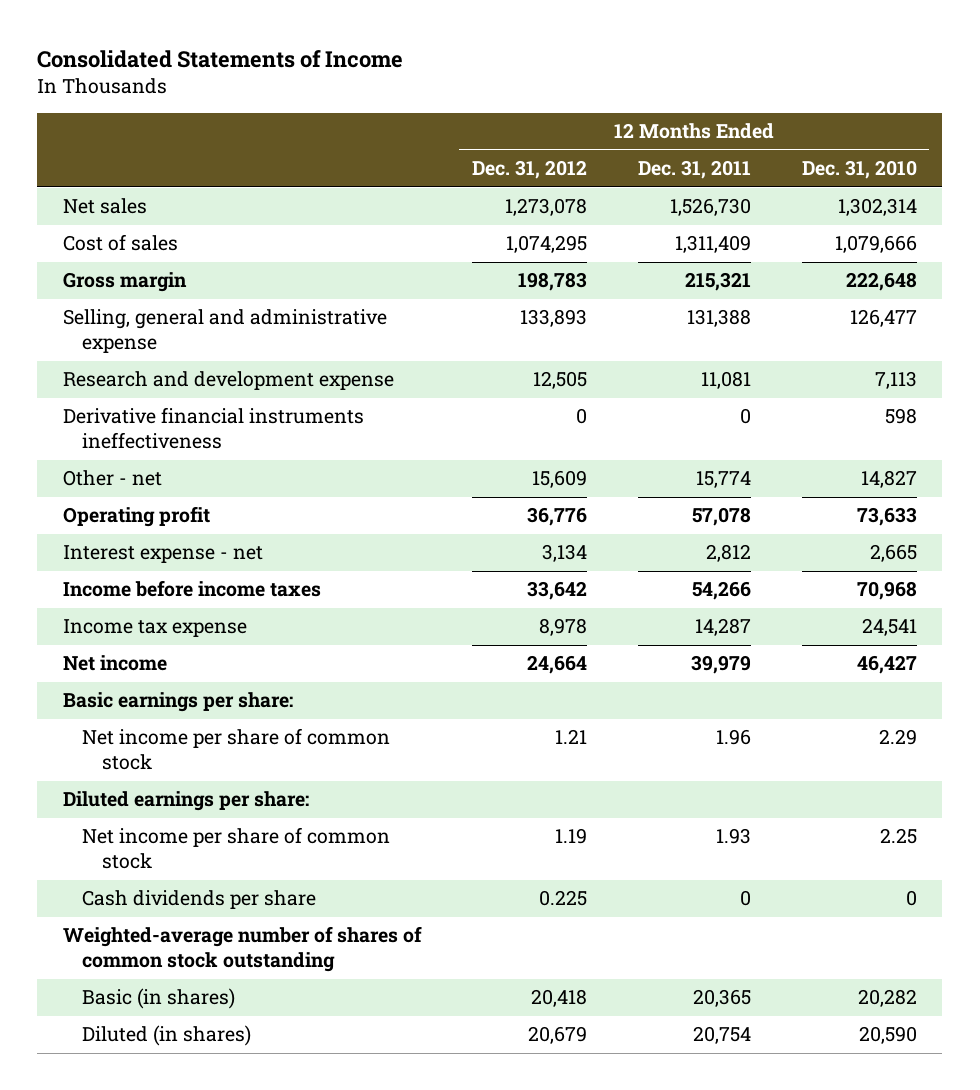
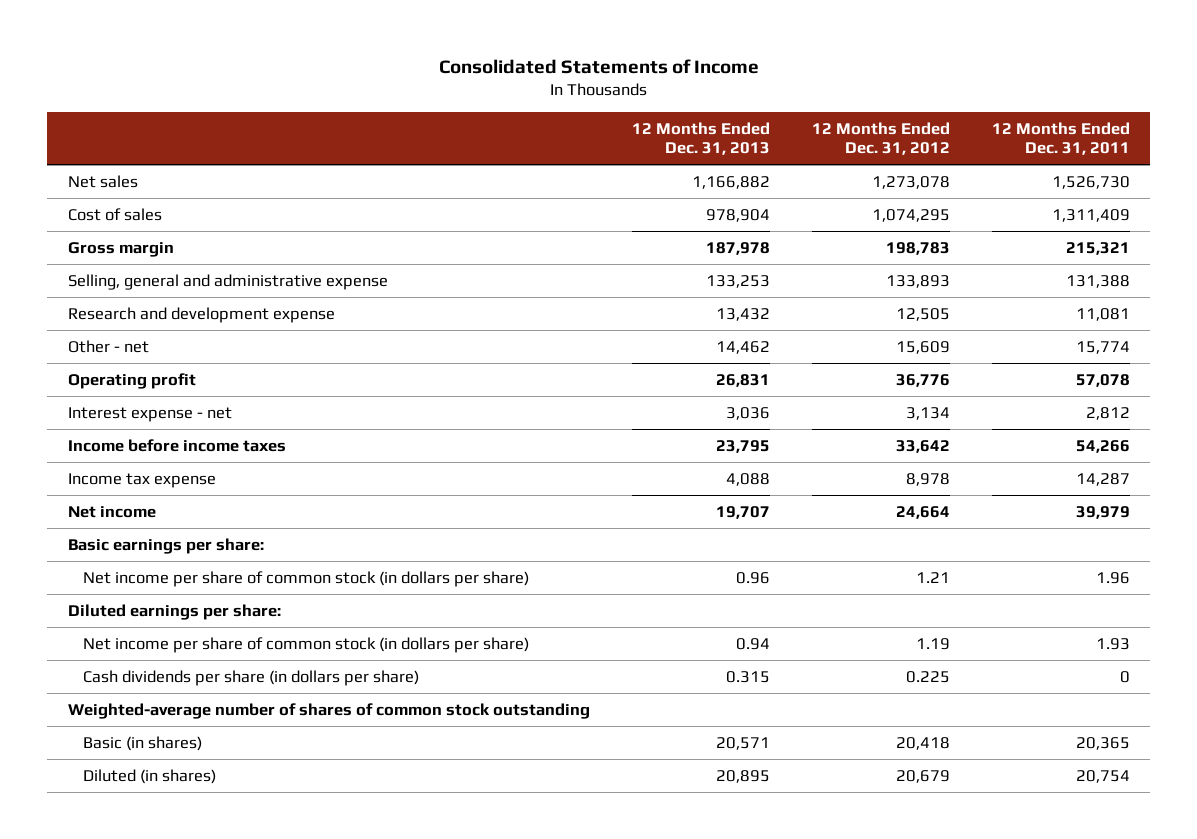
- | 12 Months Ended Dec. 31, 2012 | 12 Months Ended Dec. 31, 2011 | 12 Months Ended Dec. 31, 2010
+ | 12 Months Ended Dec. 31, 2013 | 12 Months Ended Dec. 31, 2012 | 12 Months Ended Dec. 31, 2011
- Derivative financial instruments ineffectiveness | 0 | 0 | 598
- Net income per share of common stock | 1.21 | 1.96 | 2.29
+ Net income per share of common stock (in dollars per share) | 0.96 | 1.21 | 1.96
- Net income per share of common stock | 1.19 | 1.93 | 2.25
- Cash dividends per share | 0.225 | 0 | 0
+ Net income per share of common stock (in dollars per share) | 0.94 | 1.19 | 1.93
+ Cash dividends per share (in dollars per share) | 0.315 | 0.225 | 0

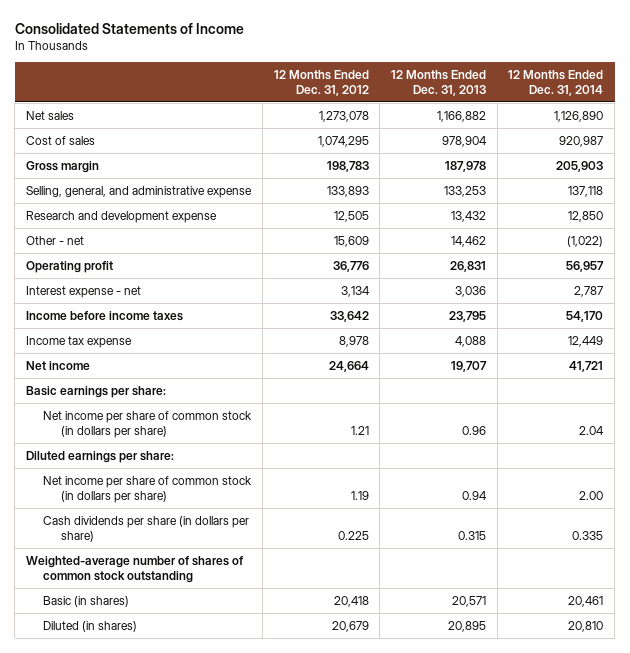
- | 12 Months Ended Dec. 31, 2013 | 12 Months Ended Dec. 31, 2012 | 12 Months Ended Dec. 31, 2011
+ | 12 Months Ended Dec. 31, 2012 | 12 Months Ended Dec. 31, 2013 | 12 Months Ended Dec. 31, 2014
- Selling, general and administrative expense | 133,253 | 133,893 | 131,388
+ Selling, general, and administrative expense | 133,893 | 133,253 | 137,118

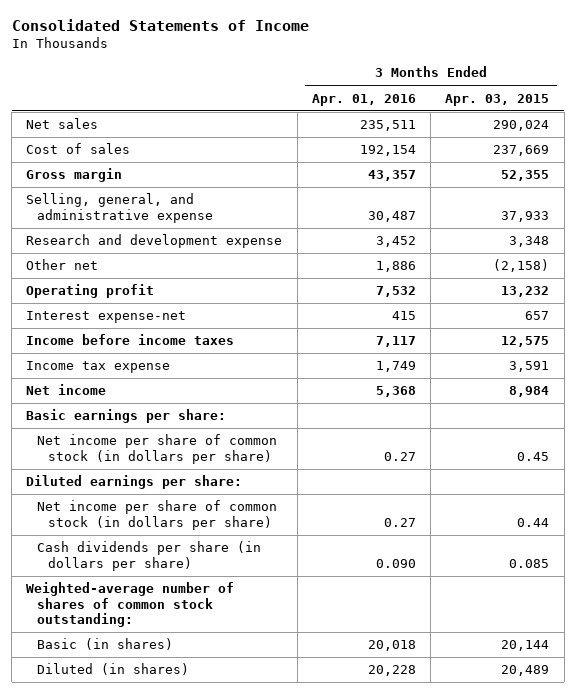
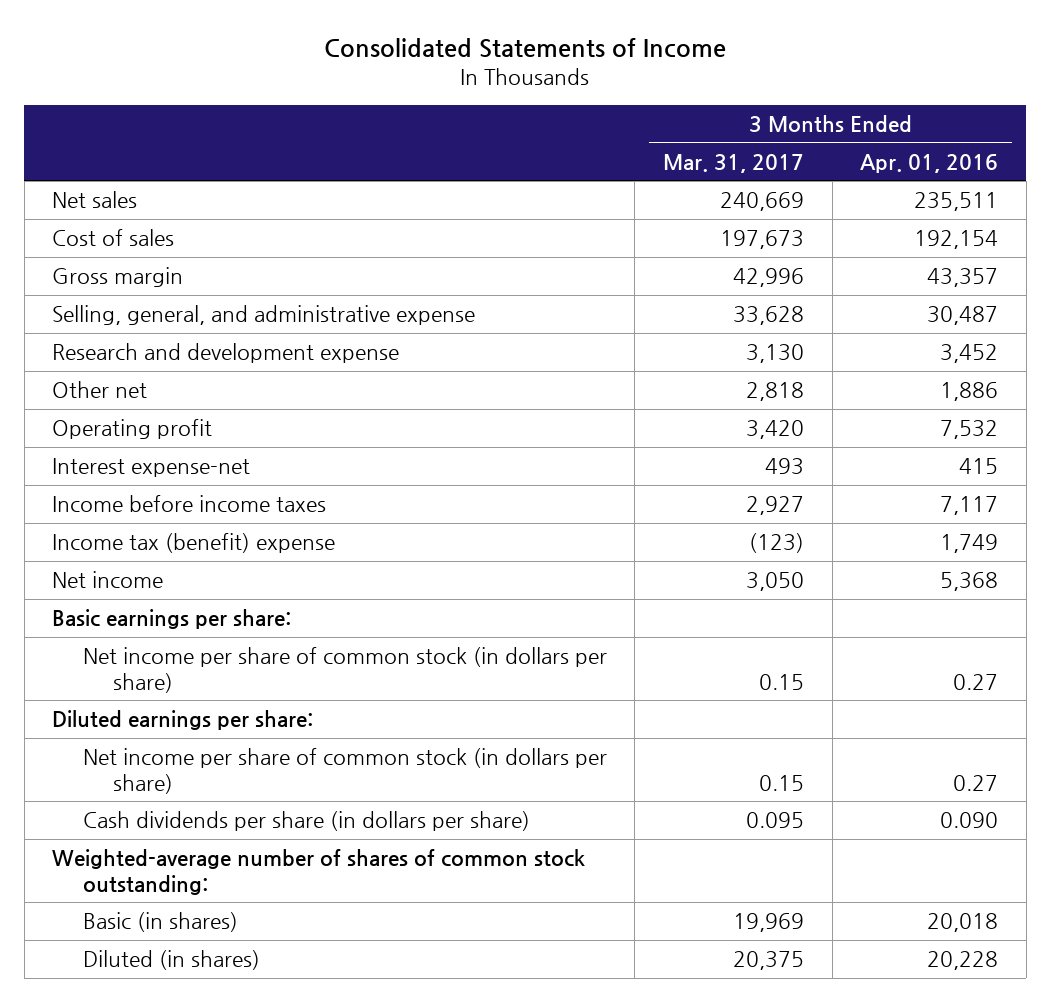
- | 3 Months Ended Apr. 01, 2016 | 3 Months Ended Apr. 03, 2015
+ | 3 Months Ended Mar. 31, 2017 | 3 Months Ended Apr. 01, 2016
- Income tax expense | 1,749 | 3,591
+ Income tax (benefit) expense | (123) | 1,749

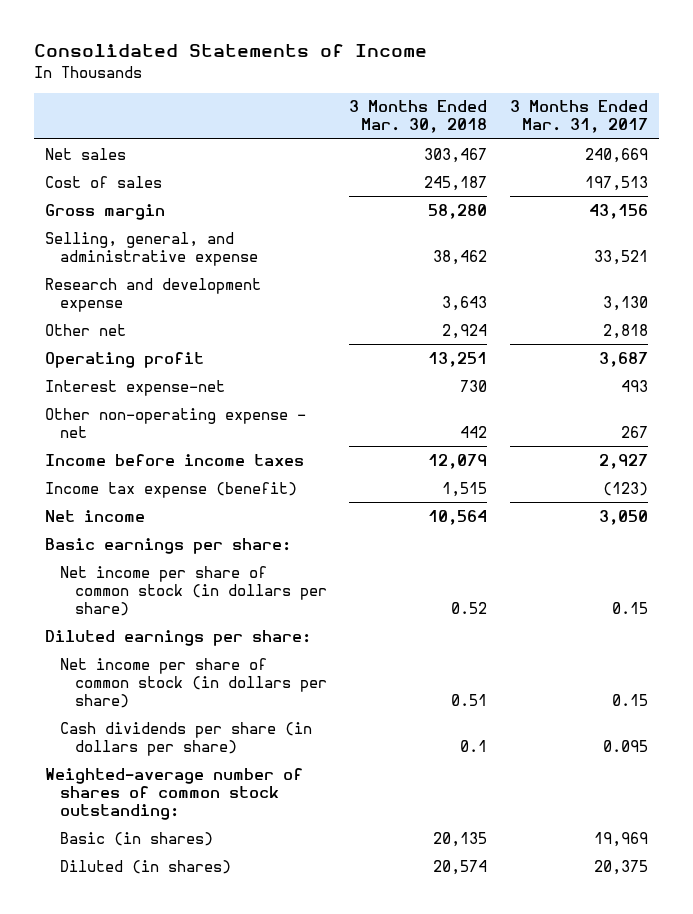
- | 3 Months Ended Mar. 31, 2017 | 3 Months Ended Apr. 01, 2016
+ | 3 Months Ended Mar. 30, 2018 | 3 Months Ended Mar. 31, 2017
- Cost of sales | 197,673 | 192,154
- Gross margin | 42,996 | 43,357
- Selling, general, and administrative expense | 33,628 | 30,487
+ Cost of sales | 245,187 | 197,513
+ Gross margin | 58,280 | 43,156
+ Selling, general, and administrative expense | 38,462 | 33,521
- Operating profit | 3,420 | 7,532
+ Operating profit | 13,251 | 3,687
+ Other non-operating expense - net | 442 | 267
- Income tax (benefit) expense | (123) | 1,749
+ Income tax expense (benefit) | 1,515 | (123)

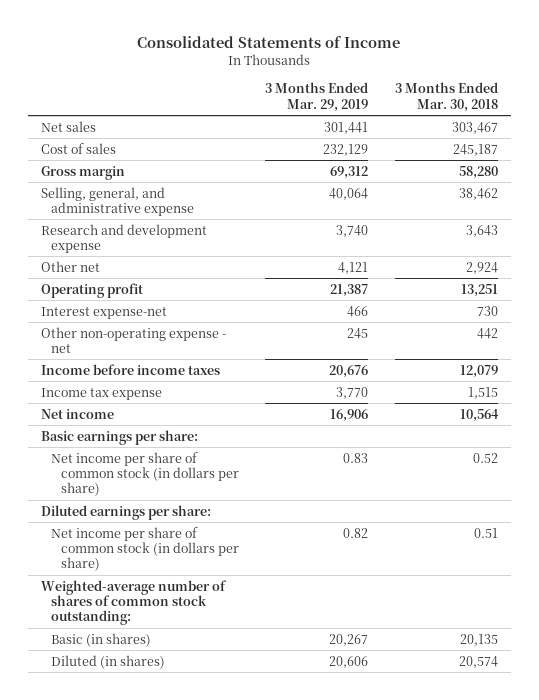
- | 3 Months Ended Mar. 30, 2018 | 3 Months Ended Mar. 31, 2017
+ | 3 Months Ended Mar. 29, 2019 | 3 Months Ended Mar. 30, 2018
- Income tax expense (benefit) | 1,515 | (123)
+ Income tax expense | 3,770 | 1,515
- Cash dividends per share (in dollars per share) | 0.1 | 0.095

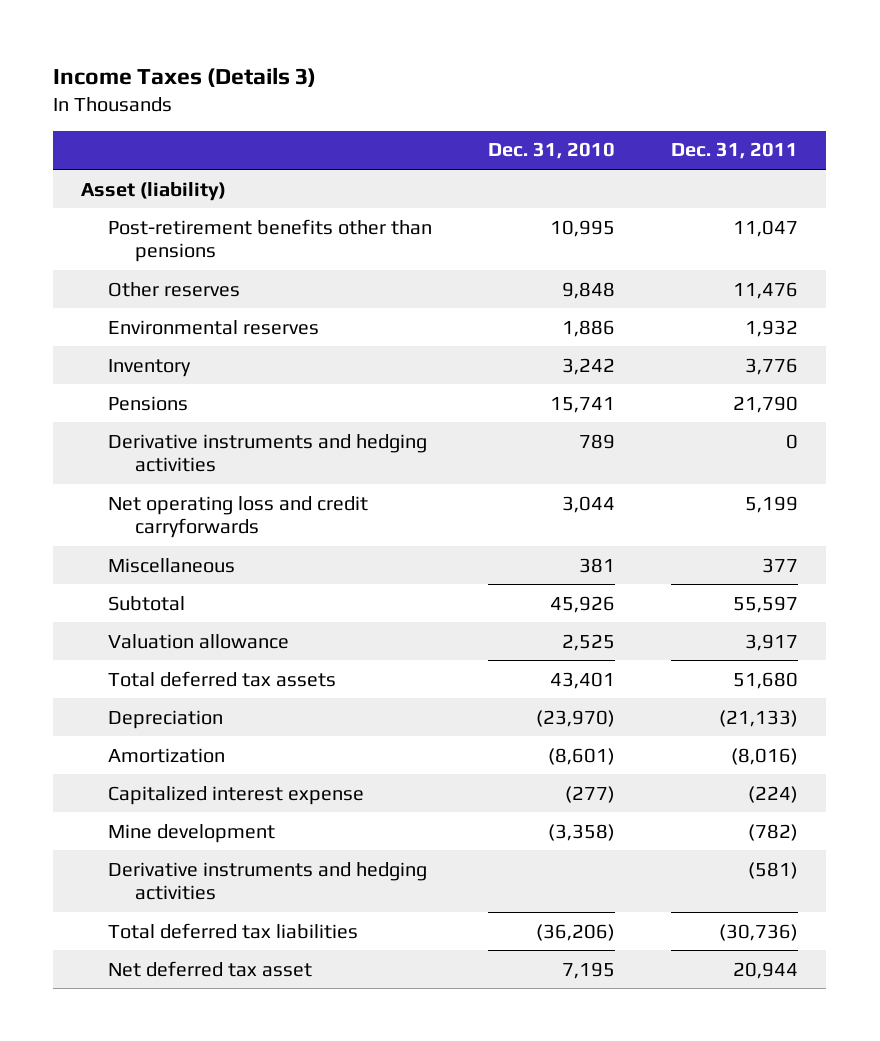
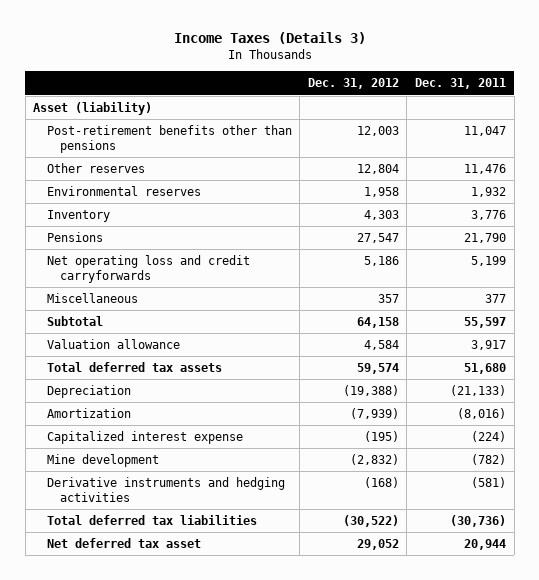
- | Dec. 31, 2010 | Dec. 31, 2011
+ | Dec. 31, 2012 | Dec. 31, 2011
- Derivative instruments and hedging activities | 789 | 0

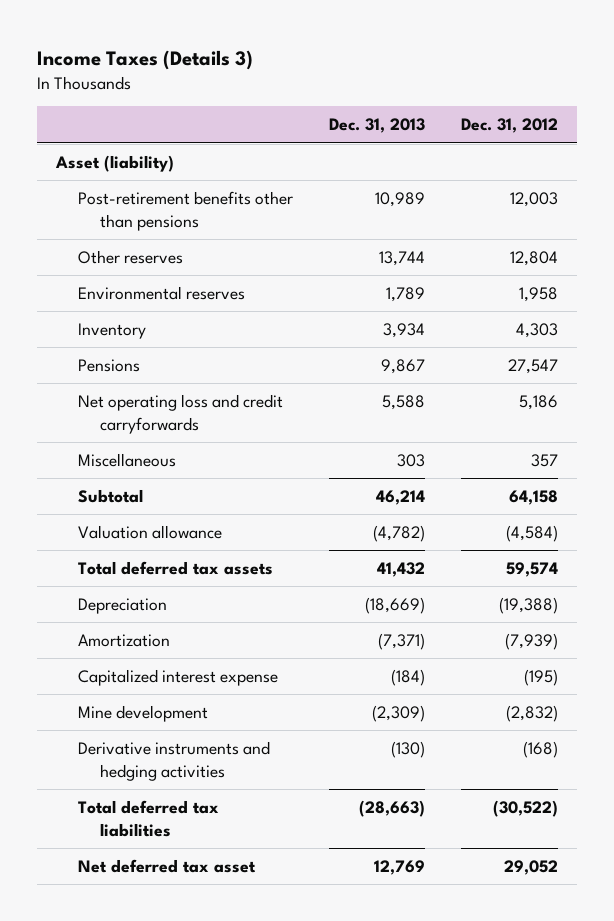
- | Dec. 31, 2012 | Dec. 31, 2011
+ | Dec. 31, 2013 | Dec. 31, 2012
- Valuation allowance | 4,584 | 3,917
+ Valuation allowance | (4,782) | (4,584)

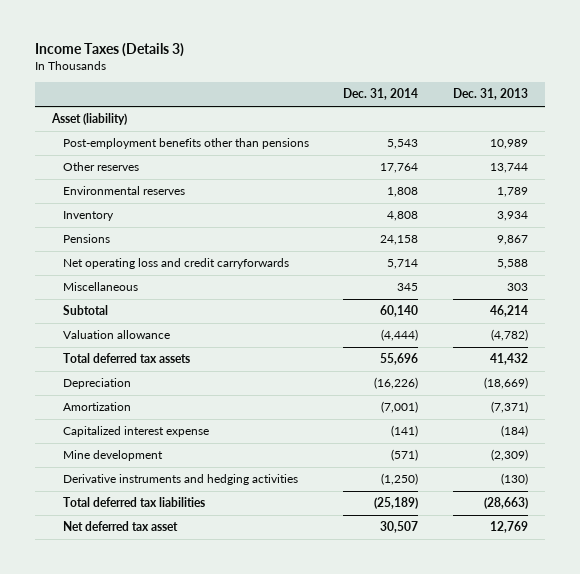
- | Dec. 31, 2013 | Dec. 31, 2012
+ | Dec. 31, 2014 | Dec. 31, 2013
- Post-retirement benefits other than pensions | 10,989 | 12,003
+ Post-employment benefits other than pensions | 5,543 | 10,989

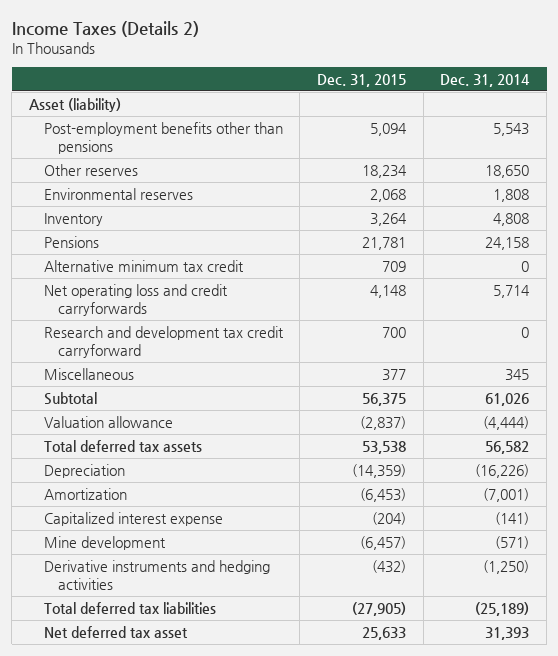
- Income Taxes (Details 3)
+ Income Taxes (Details 2)
- | Dec. 31, 2014 | Dec. 31, 2013
+ | Dec. 31, 2015 | Dec. 31, 2014
- Other reserves | 17,764 | 13,744
+ Other reserves | 18,234 | 18,650
+ Alternative minimum tax credit | 709 | 0
+ Research and development tax credit carryforward | 700 | 0
- Subtotal | 60,140 | 46,214
+ Subtotal | 56,375 | 61,026
- Total deferred tax assets | 55,696 | 41,432
+ Total deferred tax assets | 53,538 | 56,582
- Net deferred tax asset | 30,507 | 12,769
+ Net deferred tax asset | 25,633 | 31,393

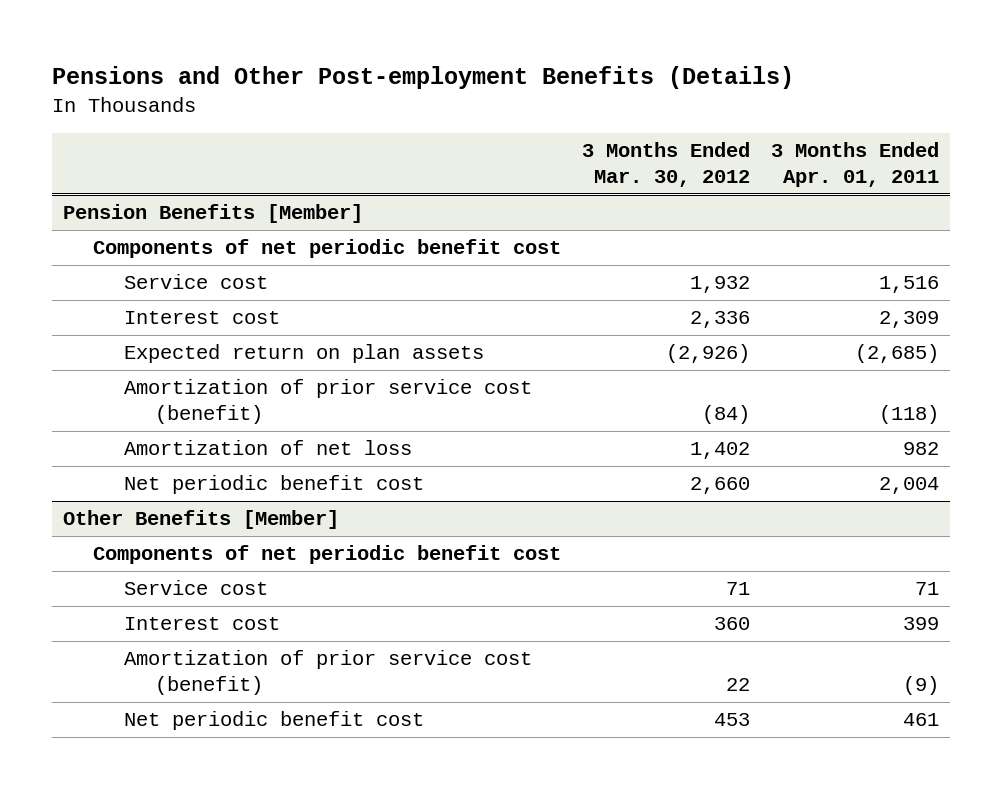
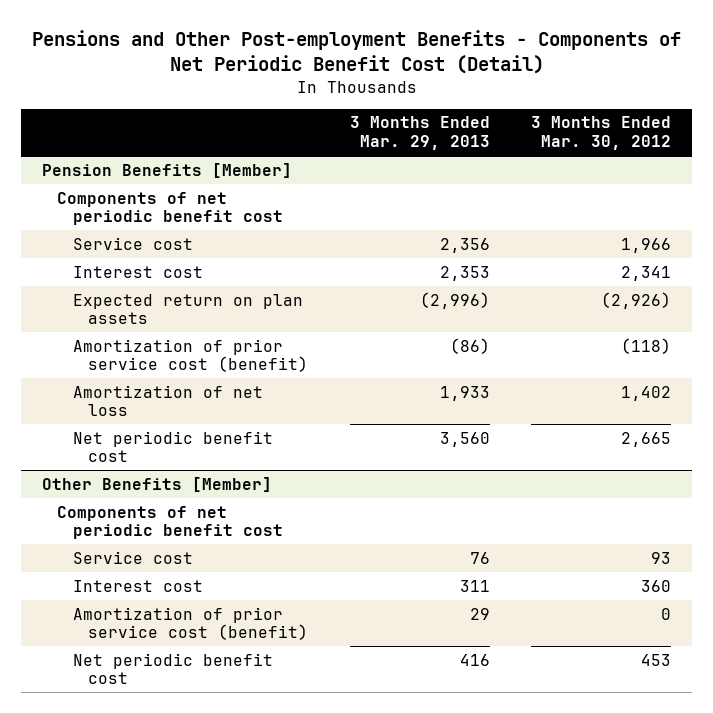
- Pensions and Other Post-employment Benefits (Details)
+ Pensions and Other Post-employment Benefits - Components of Net Periodic Benefit Cost (Detail)
- | 3 Months Ended Mar. 30, 2012 | 3 Months Ended Apr. 01, 2011
+ | 3 Months Ended Mar. 29, 2013 | 3 Months Ended Mar. 30, 2012
@ Pension Benefits [Member]
- Service cost | 1,932 | 1,516
- Interest cost | 2,336 | 2,309
+ Service cost | 2,356 | 1,966
+ Interest cost | 2,353 | 2,341
- Amortization of prior service cost (benefit) | (84) | (118)
+ Amortization of prior service cost (benefit) | (86) | (118)
- Net periodic benefit cost | 2,660 | 2,004
+ Net periodic benefit cost | 3,560 | 2,665
@ Other Benefits [Member]
- Service cost | 71 | 71
+ Service cost | 76 | 93
- Amortization of prior service cost (benefit) | 22 | (9)
+ Amortization of prior service cost (benefit) | 29 | 0

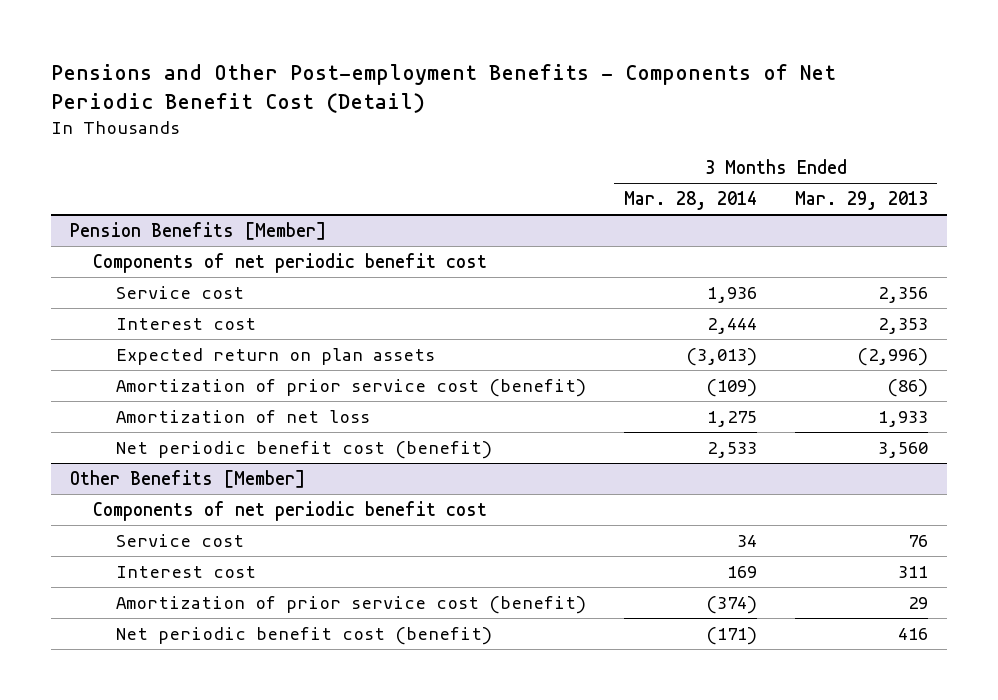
- | 3 Months Ended Mar. 29, 2013 | 3 Months Ended Mar. 30, 2012
+ | 3 Months Ended Mar. 28, 2014 | 3 Months Ended Mar. 29, 2013
@ Pension Benefits [Member]
- Net periodic benefit cost | 3,560 | 2,665
+ Net periodic benefit cost (benefit) | 2,533 | 3,560
@ Other Benefits [Member]
- Net periodic benefit cost | 416 | 453
+ Net periodic benefit cost (benefit) | (171) | 416

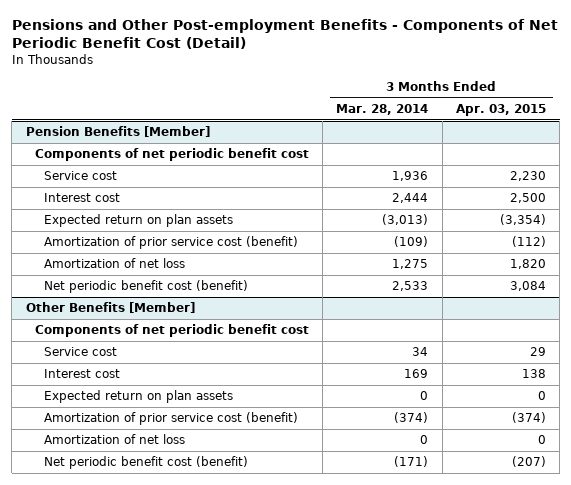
- | 3 Months Ended Mar. 28, 2014 | 3 Months Ended Mar. 29, 2013
+ | 3 Months Ended Mar. 28, 2014 | 3 Months Ended Apr. 03, 2015
@ Other Benefits [Member]
+ Expected return on plan assets | 0 | 0
+ Amortization of net loss | 0 | 0

